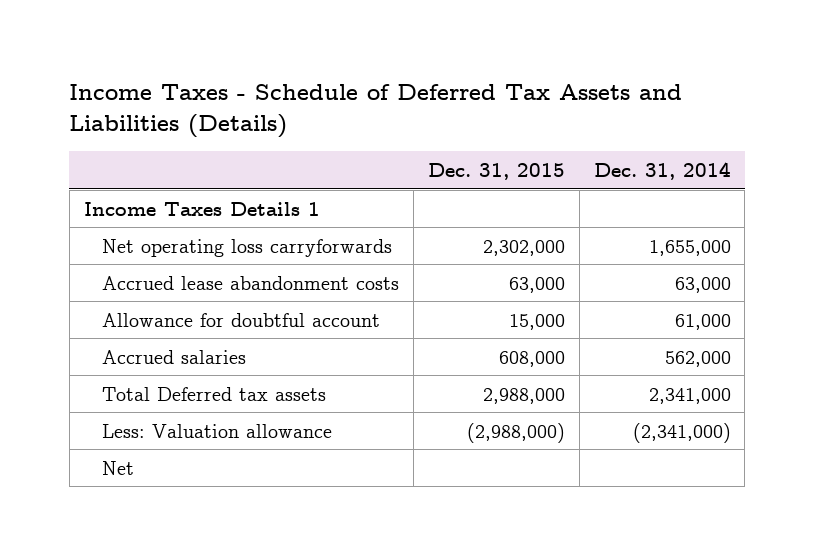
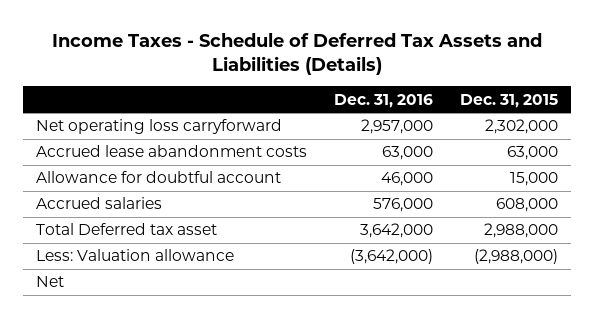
- | Dec. 31, 2015 | Dec. 31, 2014
+ | Dec. 31, 2016 | Dec. 31, 2015
- Income Taxes Details 1
- Net operating loss carryforwards | 2,302,000 | 1,655,000
+ Net operating loss carryforward | 2,957,000 | 2,302,000
- Total Deferred tax assets | 2,988,000 | 2,341,000
+ Total Deferred tax asset | 3,642,000 | 2,988,000

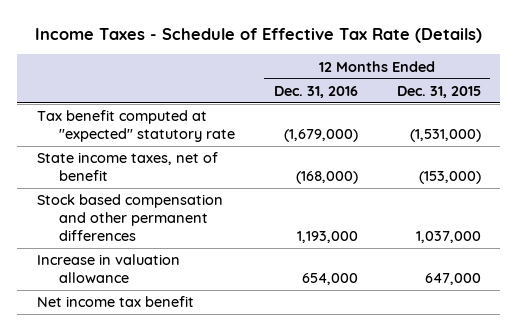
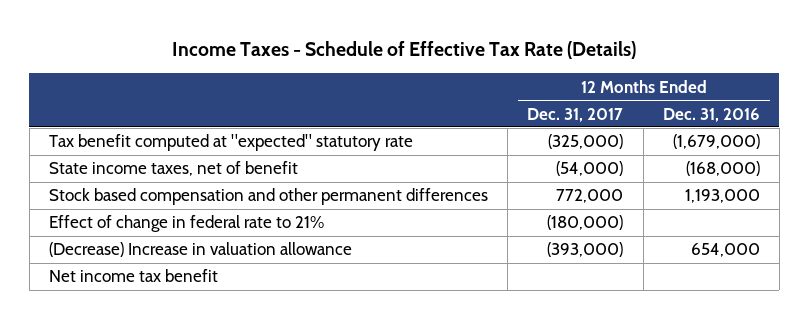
- | 12 Months Ended Dec. 31, 2016 | 12 Months Ended Dec. 31, 2015
+ | 12 Months Ended Dec. 31, 2017 | 12 Months Ended Dec. 31, 2016
- Increase in valuation allowance | 654,000 | 647,000
+ Effect of change in federal rate to 21% | (180,000) |
+ (Decrease) Increase in valuation allowance | (393,000) | 654,000

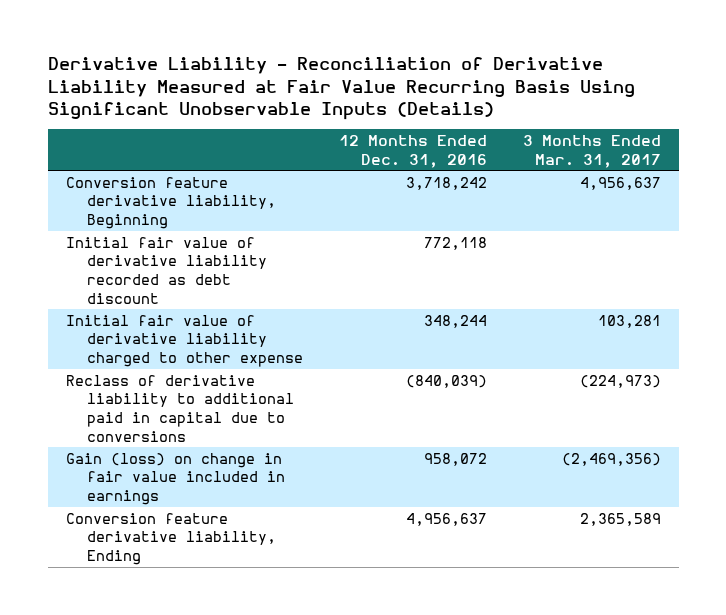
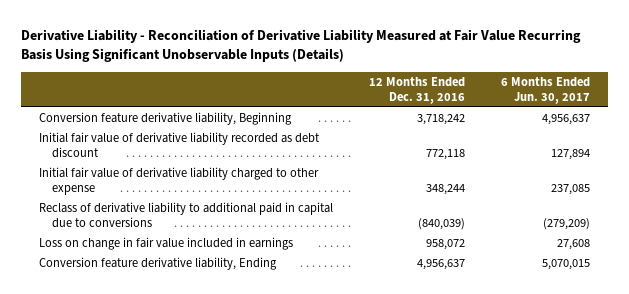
- | 12 Months Ended Dec. 31, 2016 | 3 Months Ended Mar. 31, 2017
+ | 12 Months Ended Dec. 31, 2016 | 6 Months Ended Jun. 30, 2017
- Gain (loss) on change in fair value included in earnings | 958,072 | (2,469,356)
+ Loss on change in fair value included in earnings | 958,072 | 27,608

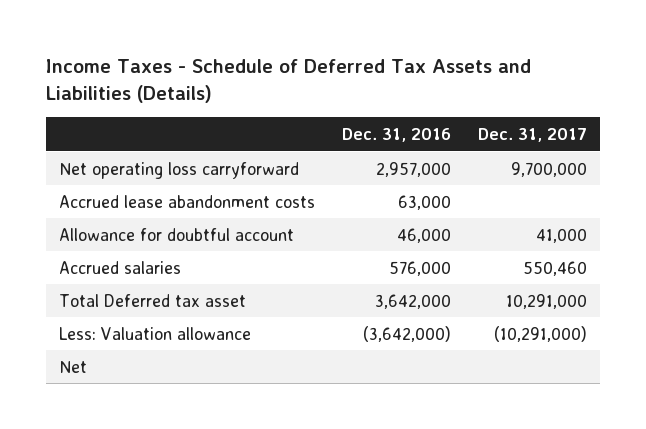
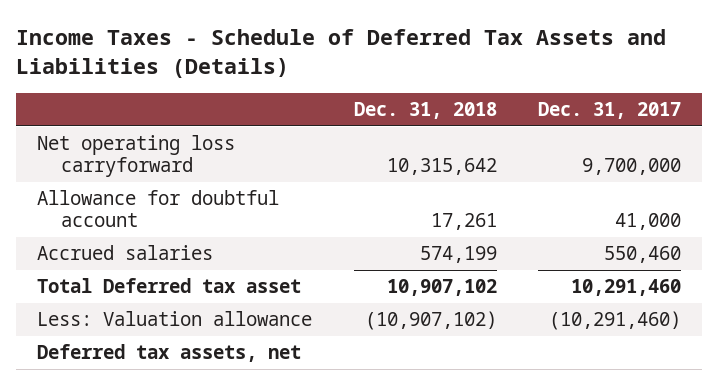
- | Dec. 31, 2016 | Dec. 31, 2017
+ | Dec. 31, 2018 | Dec. 31, 2017
- Accrued lease abandonment costs | 63,000 |
- Total Deferred tax asset | 3,642,000 | 10,291,000
- Less: Valuation allowance | (3,642,000) | (10,291,000)
- Net
+ Total Deferred tax asset | 10,907,102 | 10,291,460
+ Less: Valuation allowance | (10,907,102) | (10,291,460)
+ Deferred tax assets, net

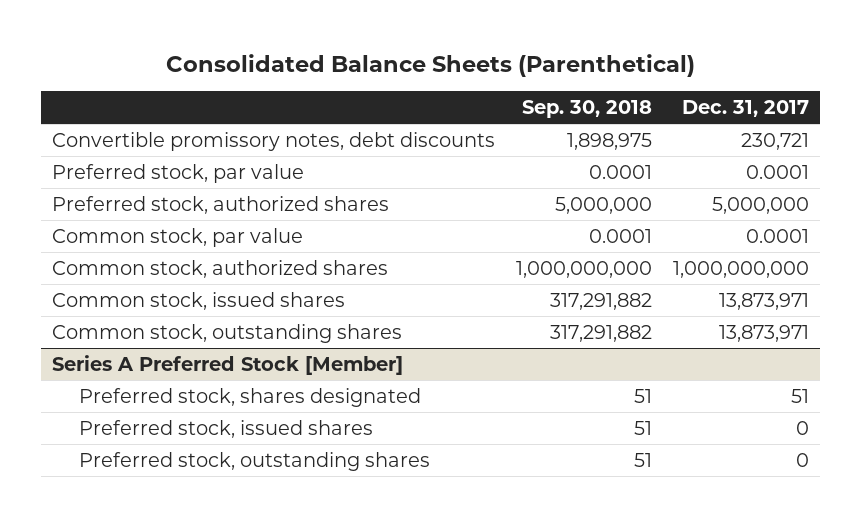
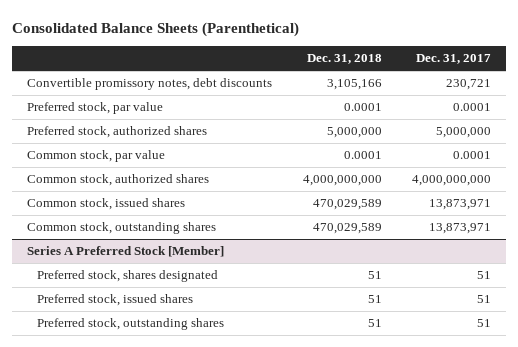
- | Sep. 30, 2018 | Dec. 31, 2017
+ | Dec. 31, 2018 | Dec. 31, 2017
- Common stock, authorized shares | 1,000,000,000 | 1,000,000,000
+ Common stock, authorized shares | 4,000,000,000 | 4,000,000,000
@ Series A Preferred Stock [Member]
- Preferred stock, issued shares | 51 | 0
- Preferred stock, outstanding shares | 51 | 0
+ Preferred stock, issued shares | 51 | 51
+ Preferred stock, outstanding shares | 51 | 51

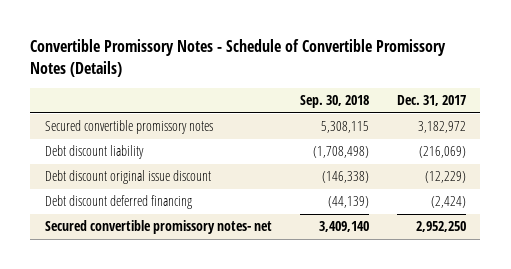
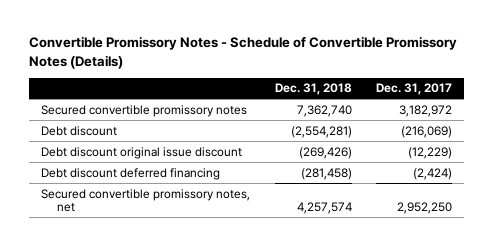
- | Sep. 30, 2018 | Dec. 31, 2017
+ | Dec. 31, 2018 | Dec. 31, 2017
- Debt discount liability | (1,708,498) | (216,069)
+ Debt discount | (2,554,281) | (216,069)
- Secured convertible promissory notes- net | 3,409,140 | 2,952,250
+ Secured convertible promissory notes, net | 4,257,574 | 2,952,250

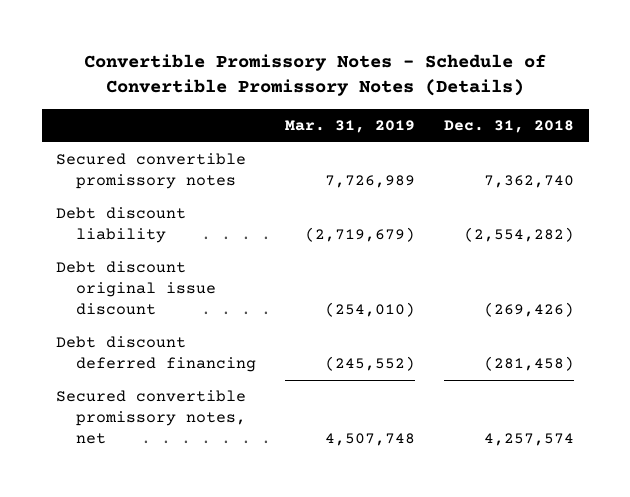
- | Dec. 31, 2018 | Dec. 31, 2017
+ | Mar. 31, 2019 | Dec. 31, 2018
- Debt discount | (2,554,281) | (216,069)
+ Debt discount liability | (2,719,679) | (2,554,282)

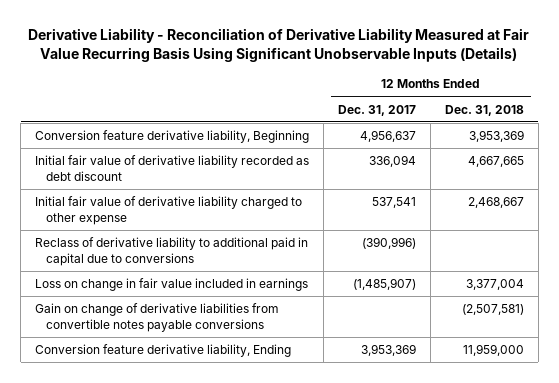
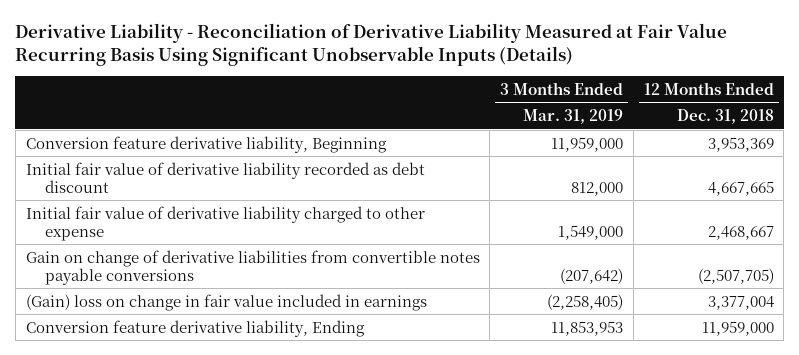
- | 12 Months Ended Dec. 31, 2017 | 12 Months Ended Dec. 31, 2018
+ | 3 Months Ended Mar. 31, 2019 | 12 Months Ended Dec. 31, 2018
- Reclass of derivative liability to additional paid in capital due to conversions | (390,996) |
- Loss on change in fair value included in earnings | (1,485,907) | 3,377,004
- Gain on change of derivative liabilities from convertible notes payable conversions | | (2,507,581)
+ Gain on change of derivative liabilities from convertible notes payable conversions | (207,642) | (2,507,705)
+ (Gain) loss on change in fair value included in earnings | (2,258,405) | 3,377,004

